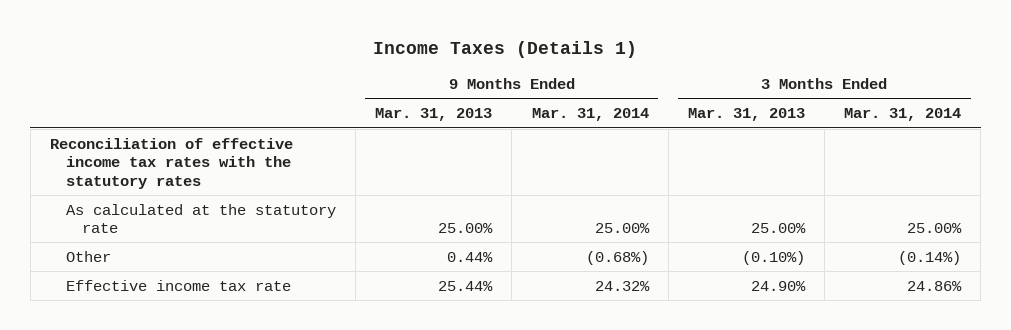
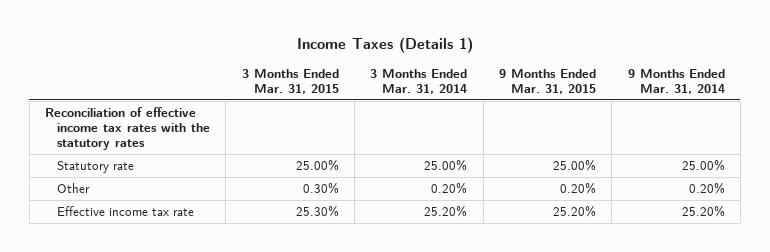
- | 9 Months Ended Mar. 31, 2013 | 9 Months Ended Mar. 31, 2014 | 3 Months Ended Mar. 31, 2013 | 3 Months Ended Mar. 31, 2014
+ | 3 Months Ended Mar. 31, 2015 | 3 Months Ended Mar. 31, 2014 | 9 Months Ended Mar. 31, 2015 | 9 Months Ended Mar. 31, 2014
- As calculated at the statutory rate | 25.00% | 25.00% | 25.00% | 25.00%
- Other | 0.44% | (0.68%) | (0.10%) | (0.14%)
- Effective income tax rate | 25.44% | 24.32% | 24.90% | 24.86%
+ Statutory rate | 25.00% | 25.00% | 25.00% | 25.00%
+ Other | 0.30% | 0.20% | 0.20% | 0.20%
+ Effective income tax rate | 25.30% | 25.20% | 25.20% | 25.20%

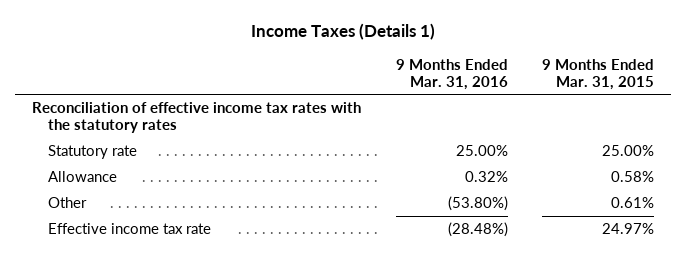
- | 3 Months Ended Mar. 31, 2015 | 3 Months Ended Mar. 31, 2014 | 9 Months Ended Mar. 31, 2015 | 9 Months Ended Mar. 31, 2014
+ | 9 Months Ended Mar. 31, 2016 | 9 Months Ended Mar. 31, 2015
- Other | 0.30% | 0.20% | 0.20% | 0.20%
- Effective income tax rate | 25.30% | 25.20% | 25.20% | 25.20%
+ Allowance | 0.32% | 0.58%
+ Other | (53.80%) | 0.61%
+ Effective income tax rate | (28.48%) | 24.97%

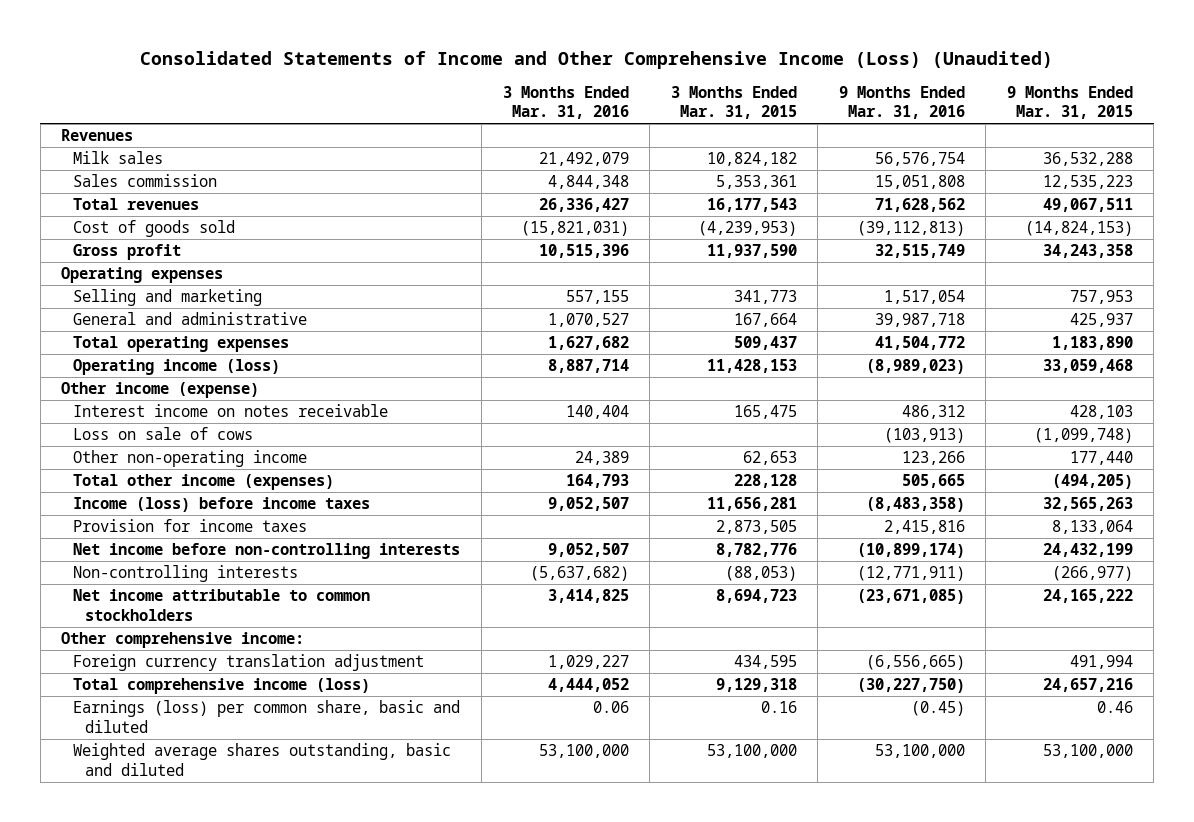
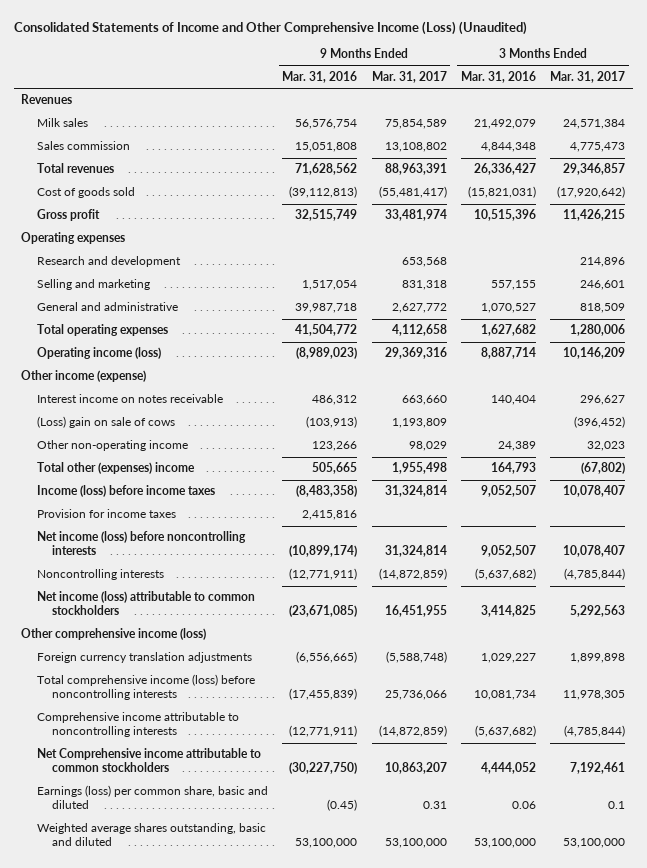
- | 3 Months Ended Mar. 31, 2016 | 3 Months Ended Mar. 31, 2015 | 9 Months Ended Mar. 31, 2016 | 9 Months Ended Mar. 31, 2015
+ | 9 Months Ended Mar. 31, 2016 | 9 Months Ended Mar. 31, 2017 | 3 Months Ended Mar. 31, 2016 | 3 Months Ended Mar. 31, 2017
+ Research and development | | 653,568 | | 214,896
- Loss on sale of cows | | | (103,913) | (1,099,748)
+ (Loss) gain on sale of cows | (103,913) | 1,193,809 | | (396,452)
- Total other income (expenses) | 164,793 | 228,128 | 505,665 | (494,205)
+ Total other (expenses) income | 505,665 | 1,955,498 | 164,793 | (67,802)
- Net income before non-controlling interests | 9,052,507 | 8,782,776 | (10,899,174) | 24,432,199
- Non-controlling interests | (5,637,682) | (88,053) | (12,771,911) | (266,977)
- Net income attributable to common stockholders | 3,414,825 | 8,694,723 | (23,671,085) | 24,165,222
- Other comprehensive income:
- Foreign currency translation adjustment | 1,029,227 | 434,595 | (6,556,665) | 491,994
- Total comprehensive income (loss) | 4,444,052 | 9,129,318 | (30,227,750) | 24,657,216
+ Net income (loss) before noncontrolling interests | (10,899,174) | 31,324,814 | 9,052,507 | 10,078,407
+ Noncontrolling interests | (12,771,911) | (14,872,859) | (5,637,682) | (4,785,844)
+ Net income (loss) attributable to common stockholders | (23,671,085) | 16,451,955 | 3,414,825 | 5,292,563
+ Other comprehensive income (loss)
+ Foreign currency translation adjustments | (6,556,665) | (5,588,748) | 1,029,227 | 1,899,898
+ Total comprehensive income (loss) before noncontrolling interests | (17,455,839) | 25,736,066 | 10,081,734 | 11,978,305
+ Comprehensive income attributable to noncontrolling interests | (12,771,911) | (14,872,859) | (5,637,682) | (4,785,844)
+ Net Comprehensive income attributable to common stockholders | (30,227,750) | 10,863,207 | 4,444,052 | 7,192,461

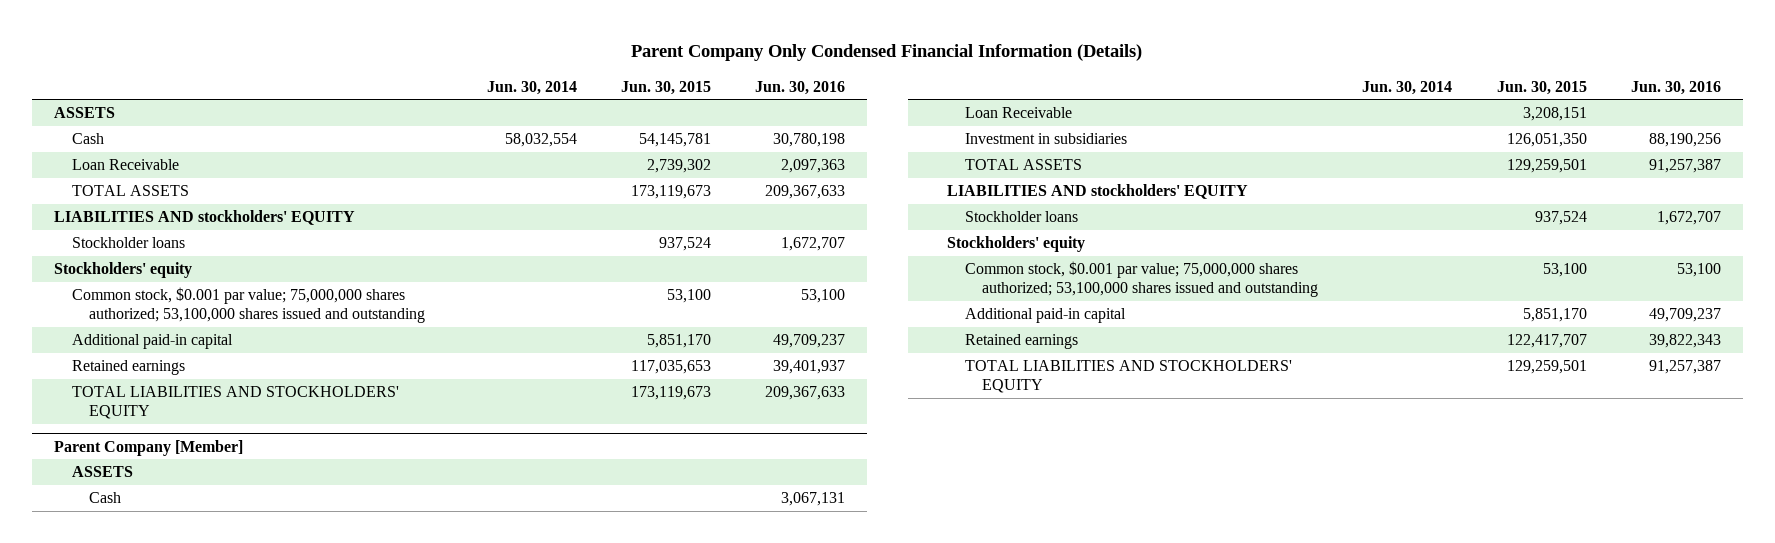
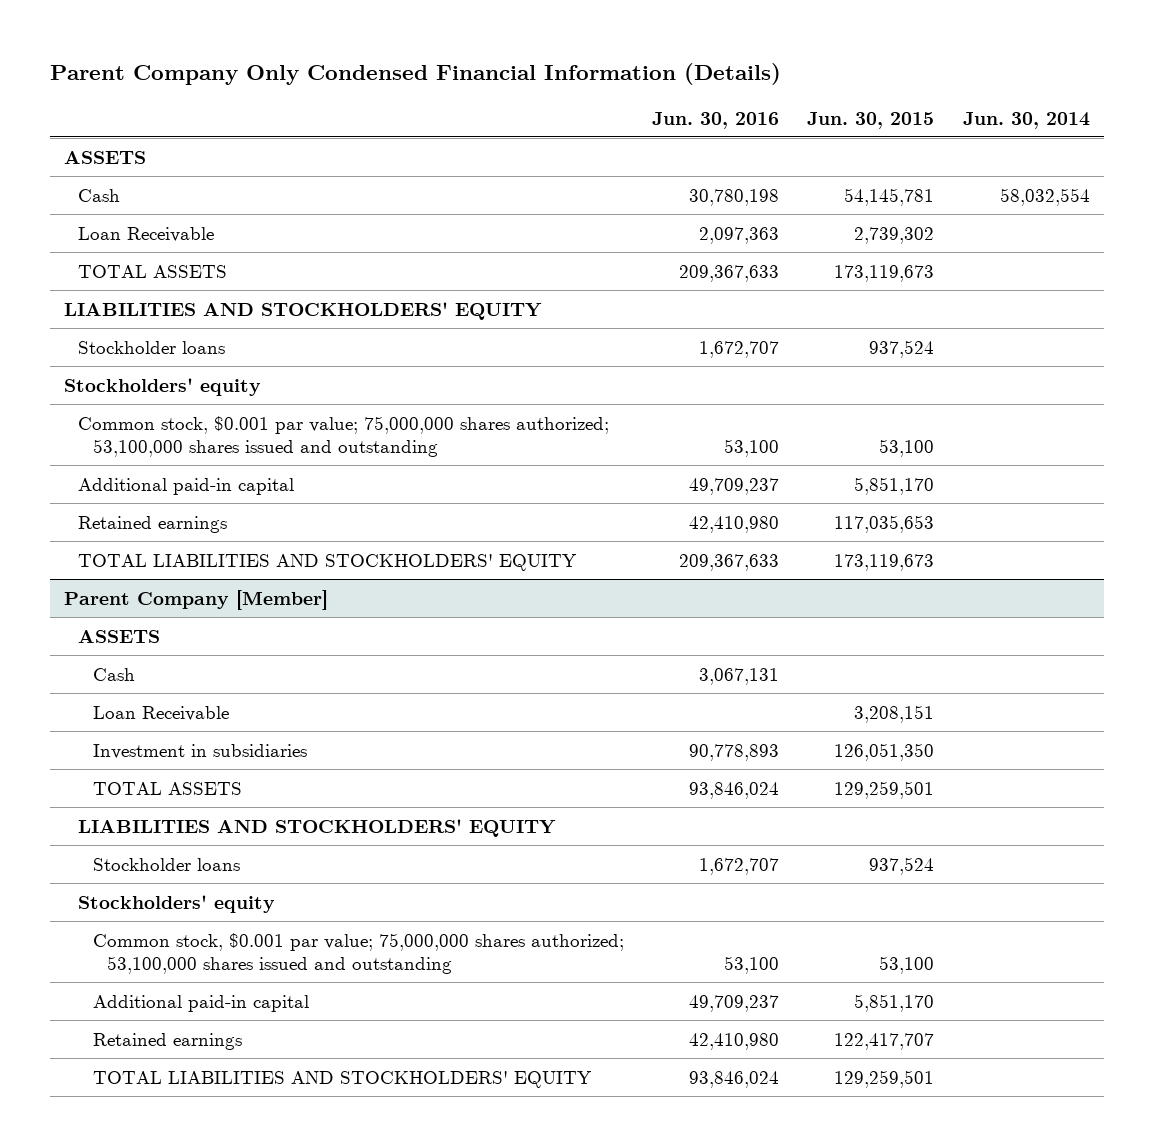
- | Jun. 30, 2014 | Jun. 30, 2015 | Jun. 30, 2016
+ | Jun. 30, 2016 | Jun. 30, 2015 | Jun. 30, 2014
- LIABILITIES AND stockholders' EQUITY
+ LIABILITIES AND STOCKHOLDERS' EQUITY
- Retained earnings | | 117,035,653 | 39,401,937
+ Retained earnings | 42,410,980 | 117,035,653 |
@ Parent Company [Member]
- Investment in subsidiaries | | 126,051,350 | 88,190,256
- TOTAL ASSETS | | 129,259,501 | 91,257,387
- LIABILITIES AND stockholders' EQUITY
+ Investment in subsidiaries | 90,778,893 | 126,051,350 |
+ TOTAL ASSETS | 93,846,024 | 129,259,501 |
+ LIABILITIES AND STOCKHOLDERS' EQUITY
- Retained earnings | | 122,417,707 | 39,822,343
- TOTAL LIABILITIES AND STOCKHOLDERS' EQUITY | | 129,259,501 | 91,257,387
+ Retained earnings | 42,410,980 | 122,417,707 |
+ TOTAL LIABILITIES AND STOCKHOLDERS' EQUITY | 93,846,024 | 129,259,501 |

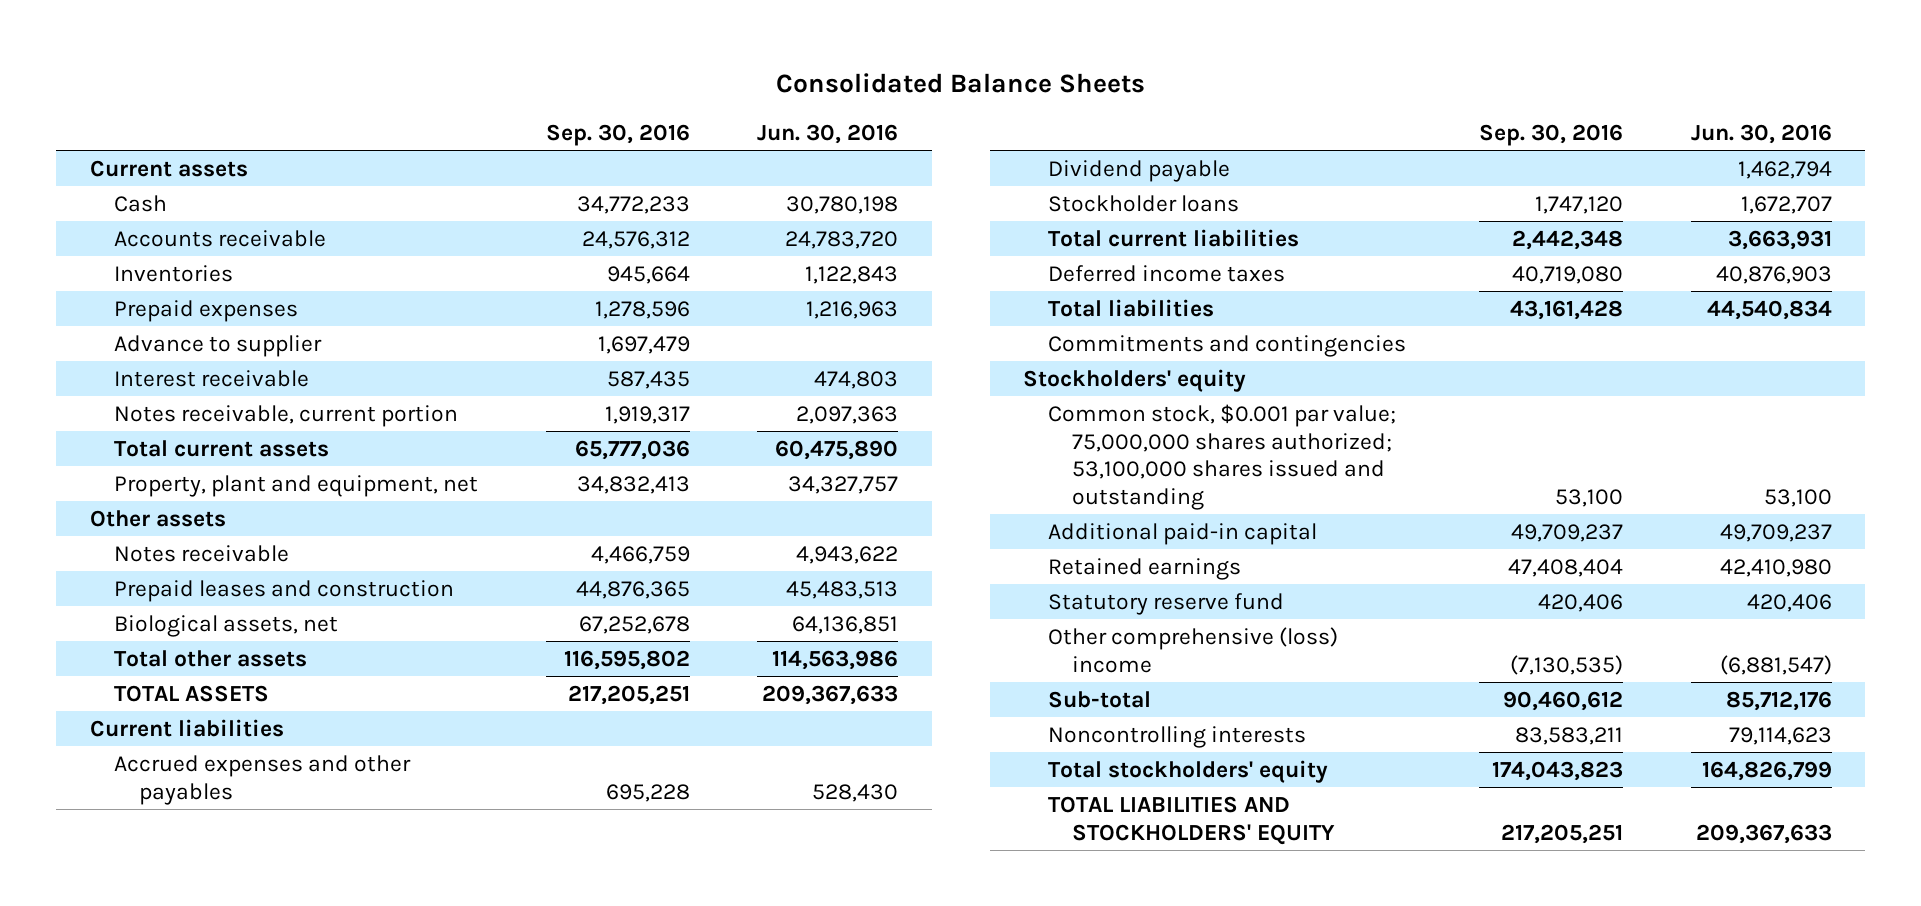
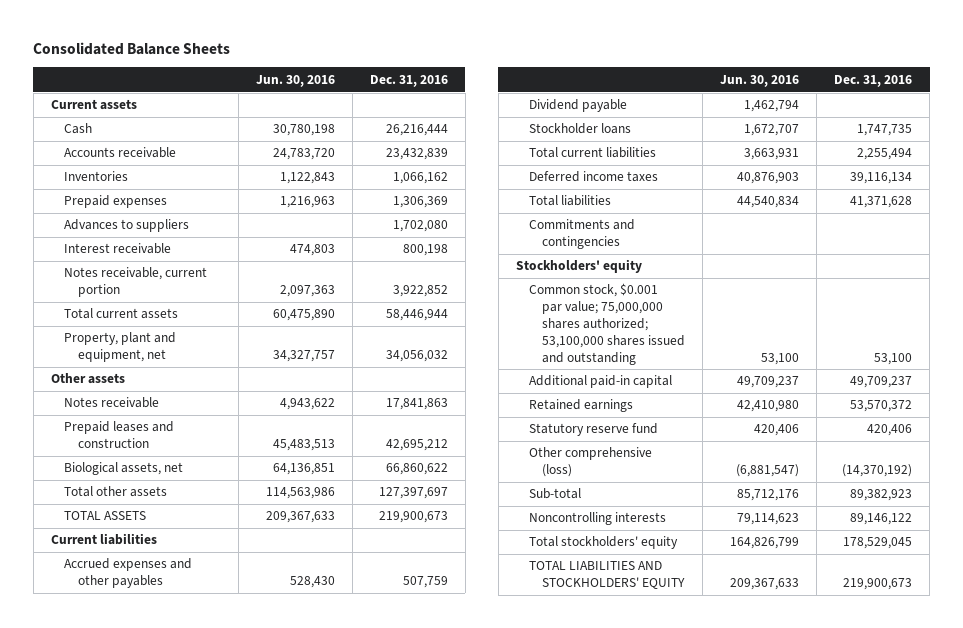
- | Sep. 30, 2016 | Jun. 30, 2016
+ | Jun. 30, 2016 | Dec. 31, 2016
- Advance to supplier | 1,697,479 |
+ Advances to suppliers | | 1,702,080
- Other comprehensive (loss) income | (7,130,535) | (6,881,547)
+ Other comprehensive (loss) | (6,881,547) | (14,370,192)

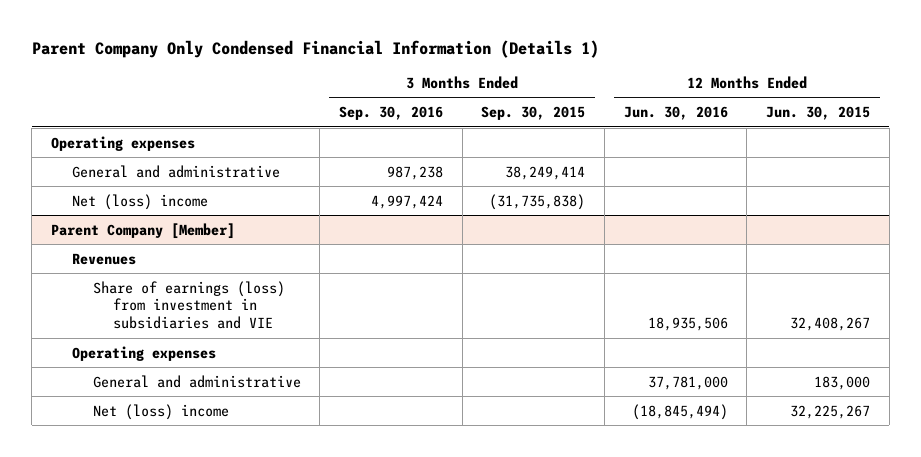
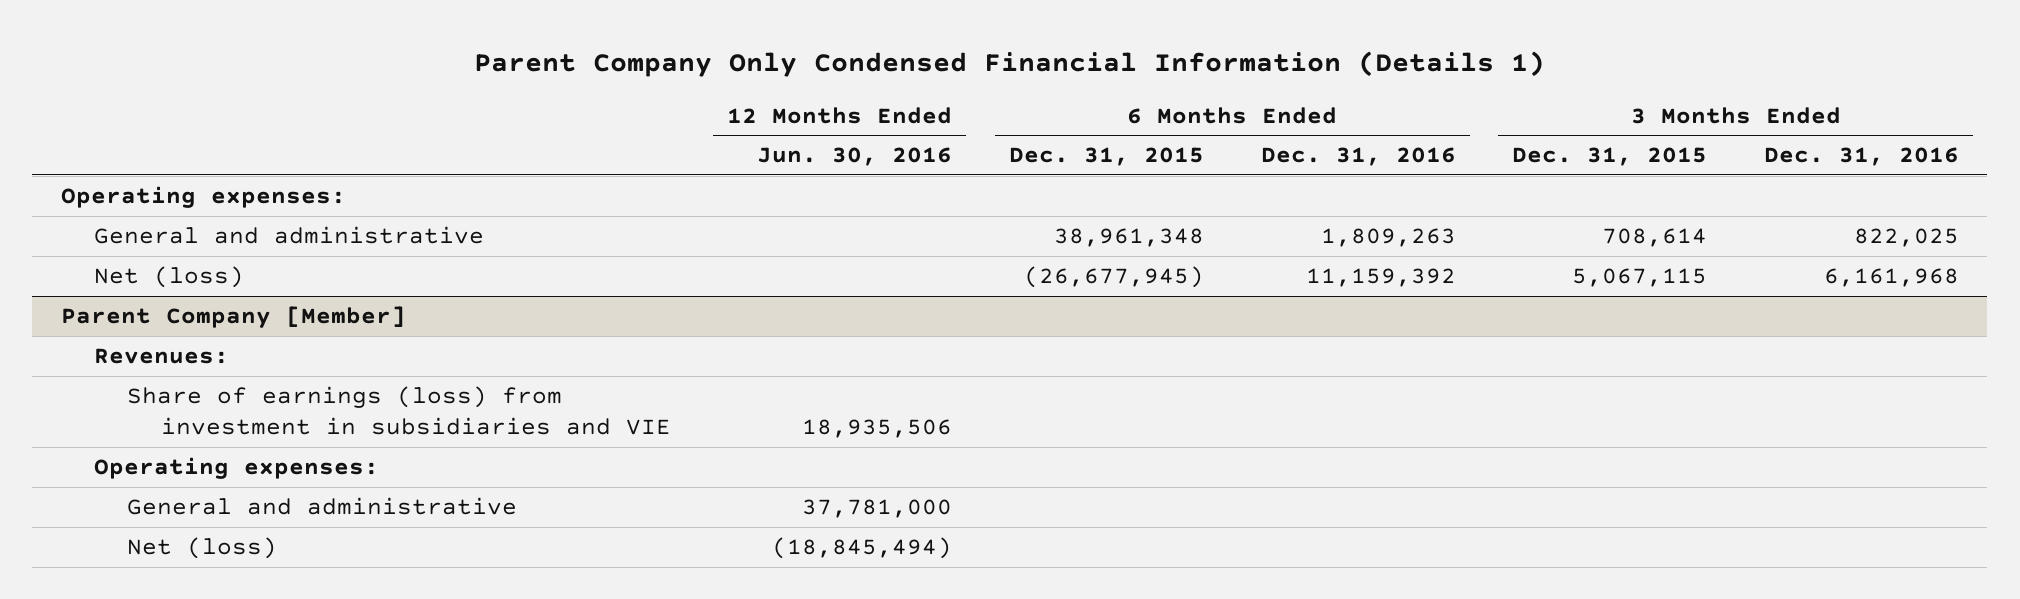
- | 3 Months Ended Sep. 30, 2016 | 3 Months Ended Sep. 30, 2015 | 12 Months Ended Jun. 30, 2016 | 12 Months Ended Jun. 30, 2015
+ | 12 Months Ended Jun. 30, 2016 | 6 Months Ended Dec. 31, 2015 | 6 Months Ended Dec. 31, 2016 | 3 Months Ended Dec. 31, 2015 | 3 Months Ended Dec. 31, 2016
- Operating expenses
+ Operating expenses:
- Net (loss) income | 4,997,424 | (31,735,838) | |
+ Net (loss) | | (26,677,945) | 11,159,392 | 5,067,115 | 6,161,968
@ Parent Company [Member]
- Revenues
+ Revenues:
- Operating expenses
+ Operating expenses:
- Net (loss) income | | | (18,845,494) | 32,225,267
+ Net (loss) | (18,845,494) | | | |

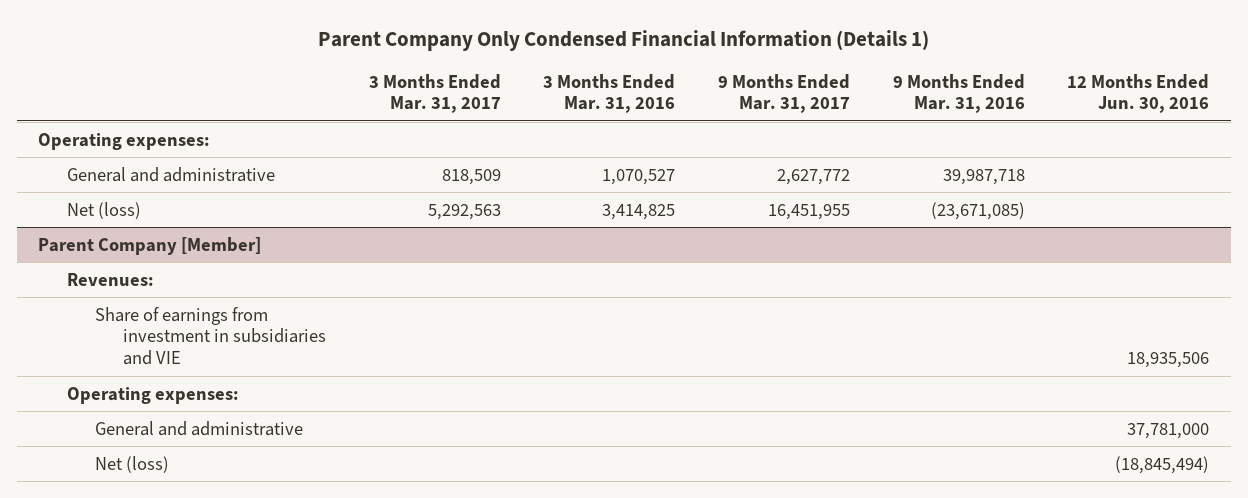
- | 12 Months Ended Jun. 30, 2016 | 6 Months Ended Dec. 31, 2015 | 6 Months Ended Dec. 31, 2016 | 3 Months Ended Dec. 31, 2015 | 3 Months Ended Dec. 31, 2016
+ | 3 Months Ended Mar. 31, 2017 | 3 Months Ended Mar. 31, 2016 | 9 Months Ended Mar. 31, 2017 | 9 Months Ended Mar. 31, 2016 | 12 Months Ended Jun. 30, 2016
@ Parent Company [Member]
- Share of earnings (loss) from investment in subsidiaries and VIE | 18,935,506 | | | |
+ Share of earnings from investment in subsidiaries and VIE | | | | | 18,935,506

